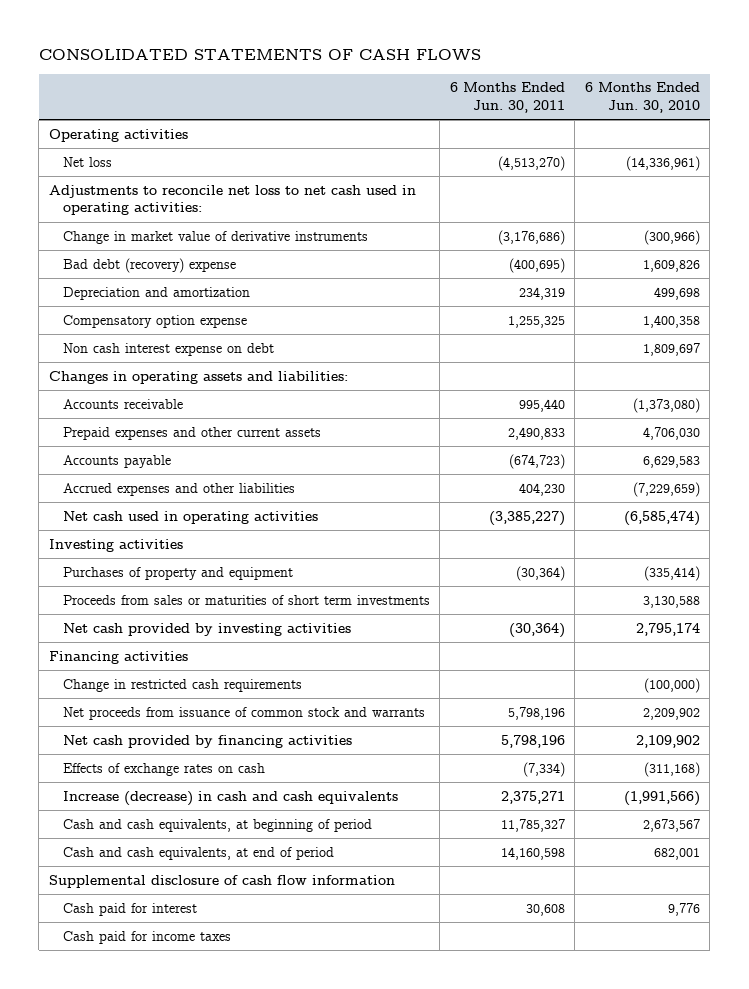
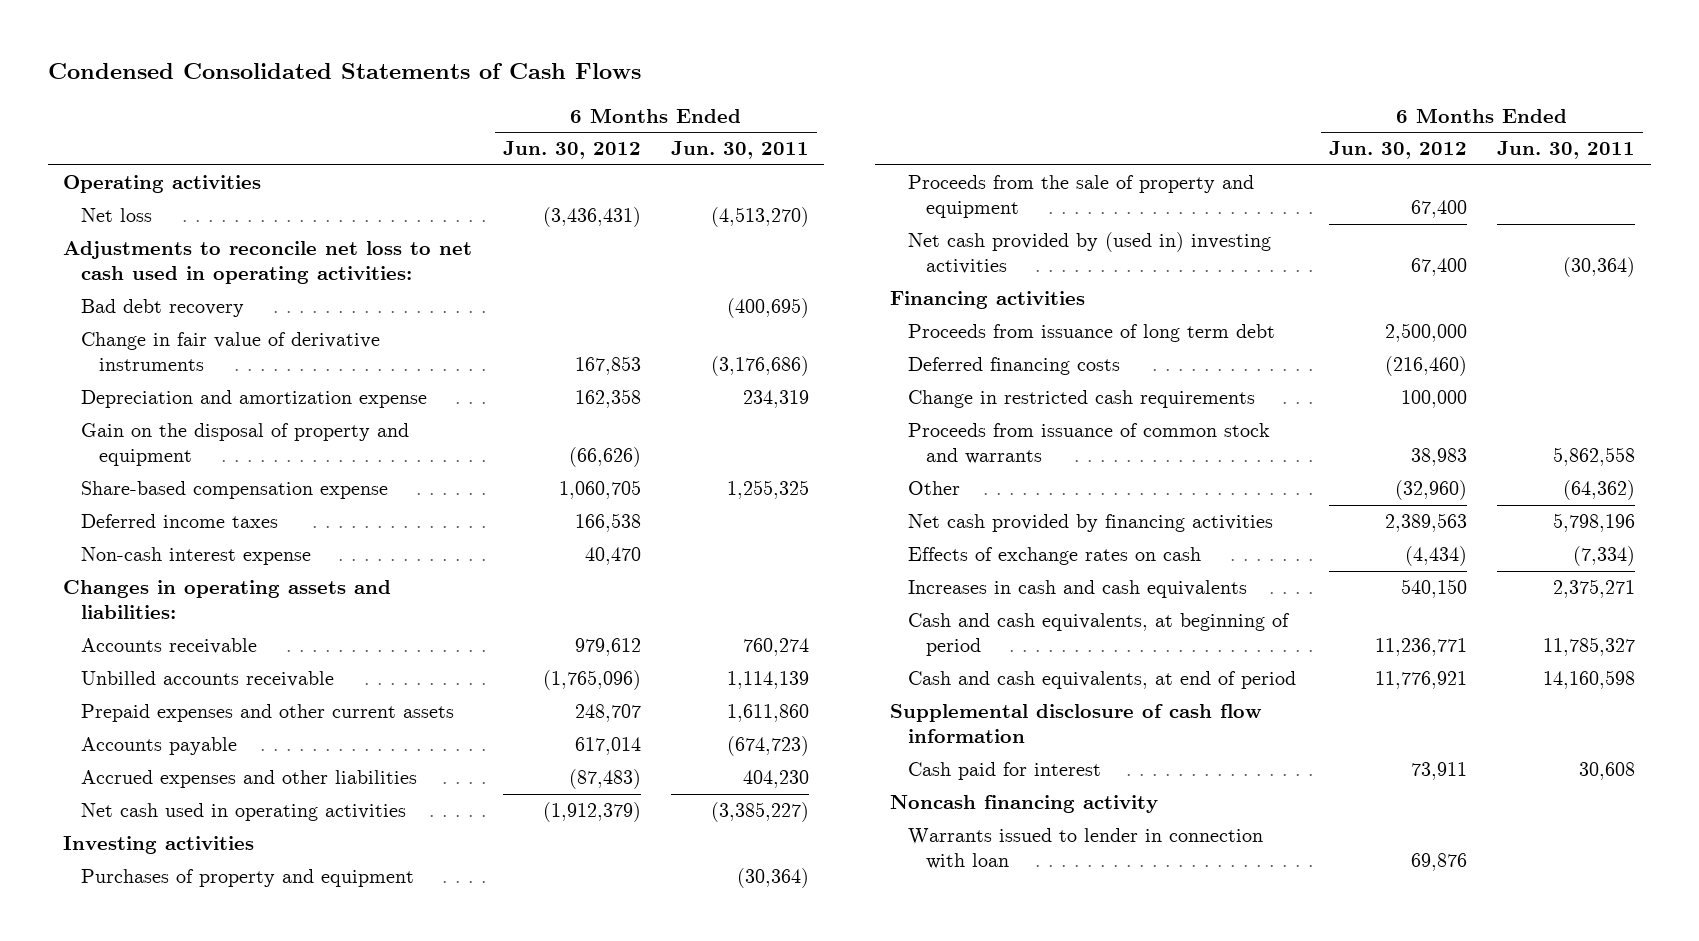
- CONSOLIDATED STATEMENTS OF CASH FLOWS
+ Condensed Consolidated Statements of Cash Flows
- | 6 Months Ended Jun. 30, 2011 | 6 Months Ended Jun. 30, 2010
+ | 6 Months Ended Jun. 30, 2012 | 6 Months Ended Jun. 30, 2011
- Change in market value of derivative instruments | (3,176,686) | (300,966)
- Bad debt (recovery) expense | (400,695) | 1,609,826
- Depreciation and amortization | 234,319 | 499,698
- Compensatory option expense | 1,255,325 | 1,400,358
- Non cash interest expense on debt | | 1,809,697
+ Bad debt recovery | | (400,695)
+ Change in fair value of derivative instruments | 167,853 | (3,176,686)
+ Depreciation and amortization expense | 162,358 | 234,319
+ Gain on the disposal of property and equipment | (66,626) |
+ Share-based compensation expense | 1,060,705 | 1,255,325
+ Deferred income taxes | 166,538 |
+ Non-cash interest expense | 40,470 |
- Accounts receivable | 995,440 | (1,373,080)
- Prepaid expenses and other current assets | 2,490,833 | 4,706,030
+ Accounts receivable | 979,612 | 760,274
+ Unbilled accounts receivable | (1,765,096) | 1,114,139
+ Prepaid expenses and other current assets | 248,707 | 1,611,860
- Proceeds from sales or maturities of short term investments | | 3,130,588
- Net cash provided by investing activities | (30,364) | 2,795,174
+ Proceeds from the sale of property and equipment | 67,400 |
+ Net cash provided by (used in) investing activities | 67,400 | (30,364)
+ Proceeds from issuance of long term debt | 2,500,000 |
+ Deferred financing costs | (216,460) |
- Net proceeds from issuance of common stock and warrants | 5,798,196 | 2,209,902
+ Proceeds from issuance of common stock and warrants | 38,983 | 5,862,558
+ Other | (32,960) | (64,362)
- Increase (decrease) in cash and cash equivalents | 2,375,271 | (1,991,566)
+ Increases in cash and cash equivalents | 540,150 | 2,375,271
- Cash paid for income taxes
+ Noncash financing activity
+ Warrants issued to lender in connection with loan | 69,876 |

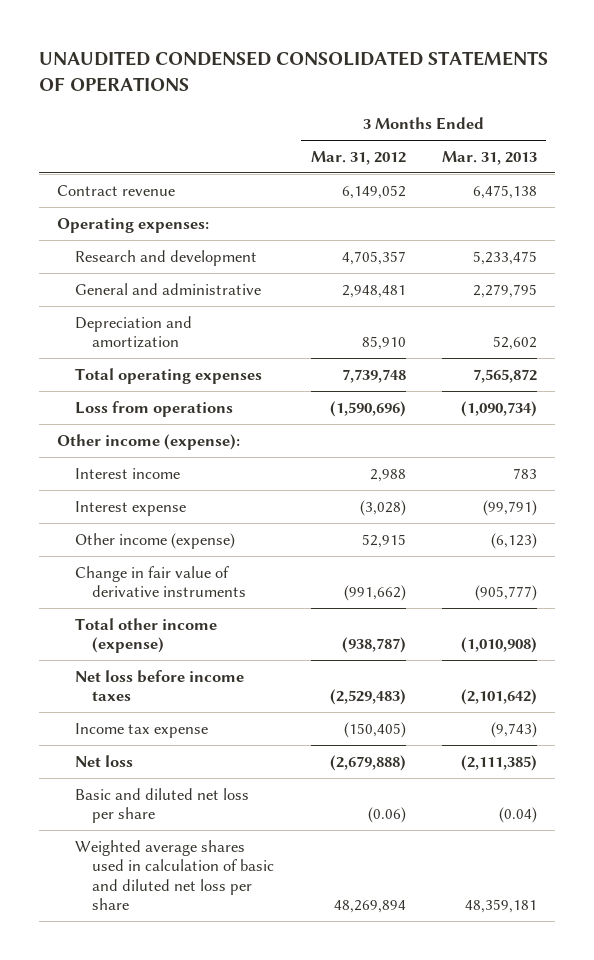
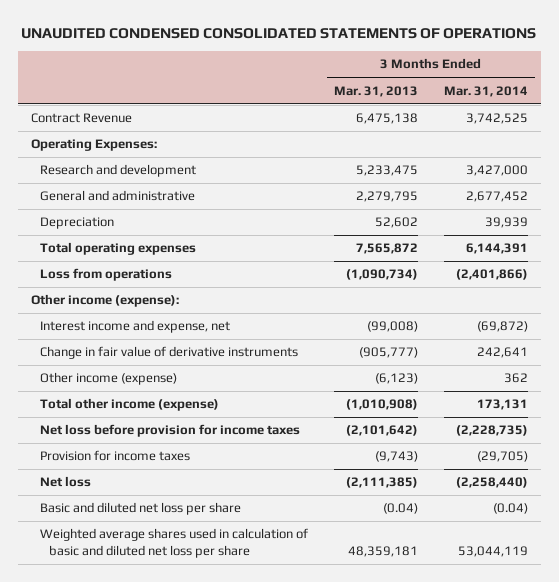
- | 3 Months Ended Mar. 31, 2012 | 3 Months Ended Mar. 31, 2013
+ | 3 Months Ended Mar. 31, 2013 | 3 Months Ended Mar. 31, 2014
- Contract revenue | 6,149,052 | 6,475,138
- Operating expenses:
+ Contract Revenue | 6,475,138 | 3,742,525
+ Operating Expenses:
- Depreciation and amortization | 85,910 | 52,602
+ Depreciation | 52,602 | 39,939
- Interest income | 2,988 | 783
- Interest expense | (3,028) | (99,791)
+ Interest income and expense, net | (99,008) | (69,872)
moved down: Other income (expense) | (6,123) | 362
- Net loss before income taxes | (2,529,483) | (2,101,642)
- Income tax expense | (150,405) | (9,743)
+ Net loss before provision for income taxes | (2,101,642) | (2,228,735)
+ Provision for income taxes | (9,743) | (29,705)

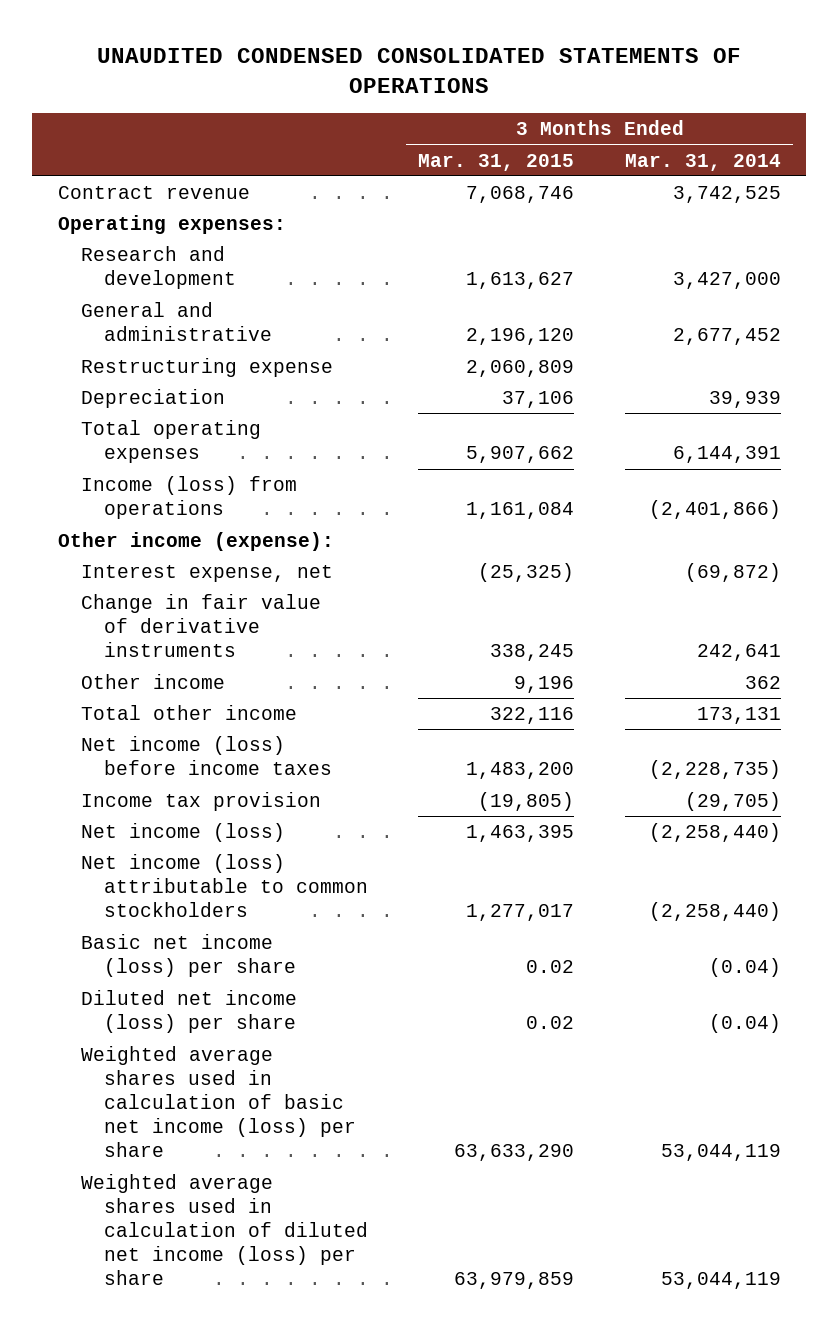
- | 3 Months Ended Mar. 31, 2013 | 3 Months Ended Mar. 31, 2014
+ | 3 Months Ended Mar. 31, 2015 | 3 Months Ended Mar. 31, 2014
- Contract Revenue | 6,475,138 | 3,742,525
- Operating Expenses:
+ Contract revenue | 7,068,746 | 3,742,525
+ Operating expenses:
+ Restructuring expense | 2,060,809 |
- Loss from operations | (1,090,734) | (2,401,866)
+ Income (loss) from operations | 1,161,084 | (2,401,866)
- Interest income and expense, net | (99,008) | (69,872)
+ Interest expense, net | (25,325) | (69,872)
- Other income (expense) | (6,123) | 362
- Total other income (expense) | (1,010,908) | 173,131
- Net loss before provision for income taxes | (2,101,642) | (2,228,735)
- Provision for income taxes | (9,743) | (29,705)
- Net loss | (2,111,385) | (2,258,440)
- Basic and diluted net loss per share | (0.04) | (0.04)
- Weighted average shares used in calculation of basic and diluted net loss per share | 48,359,181 | 53,044,119
+ Other income | 9,196 | 362
+ Total other income | 322,116 | 173,131
+ Net income (loss) before income taxes | 1,483,200 | (2,228,735)
+ Income tax provision | (19,805) | (29,705)
+ Net income (loss) | 1,463,395 | (2,258,440)
+ Net income (loss) attributable to common stockholders | 1,277,017 | (2,258,440)
+ Basic net income (loss) per share | 0.02 | (0.04)
+ Diluted net income (loss) per share | 0.02 | (0.04)
+ Weighted average shares used in calculation of basic net income (loss) per share | 63,633,290 | 53,044,119
+ Weighted average shares used in calculation of diluted net income (loss) per share | 63,979,859 | 53,044,119

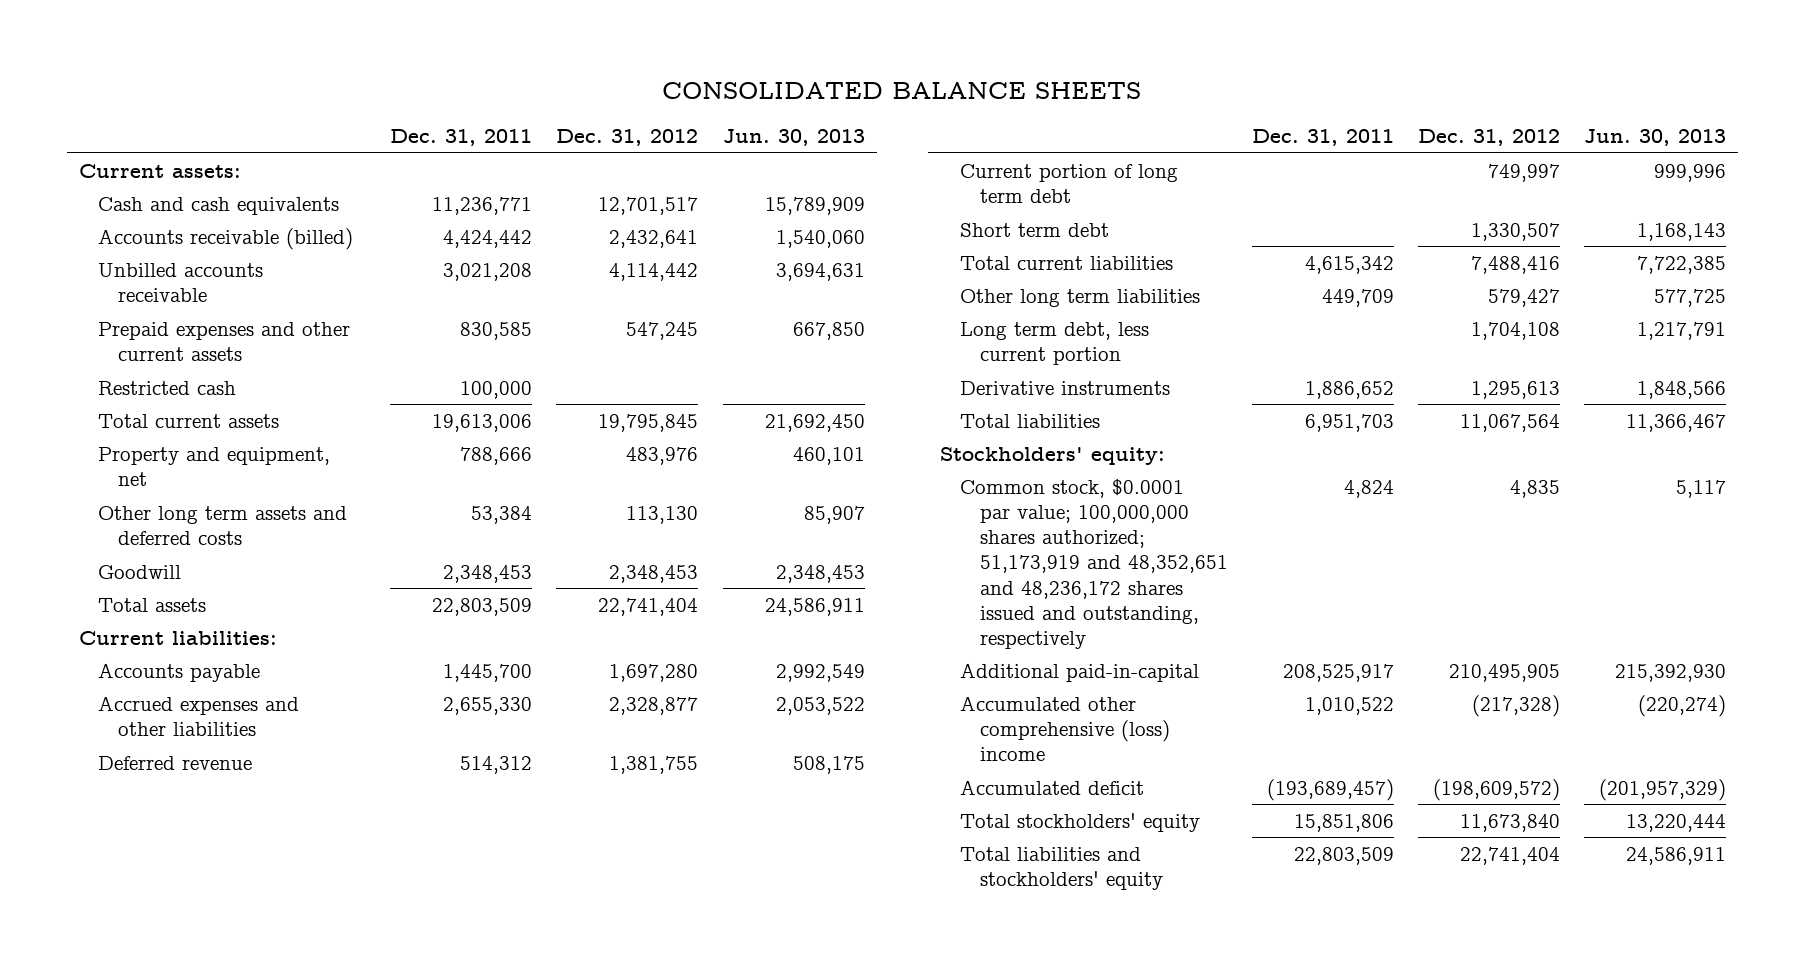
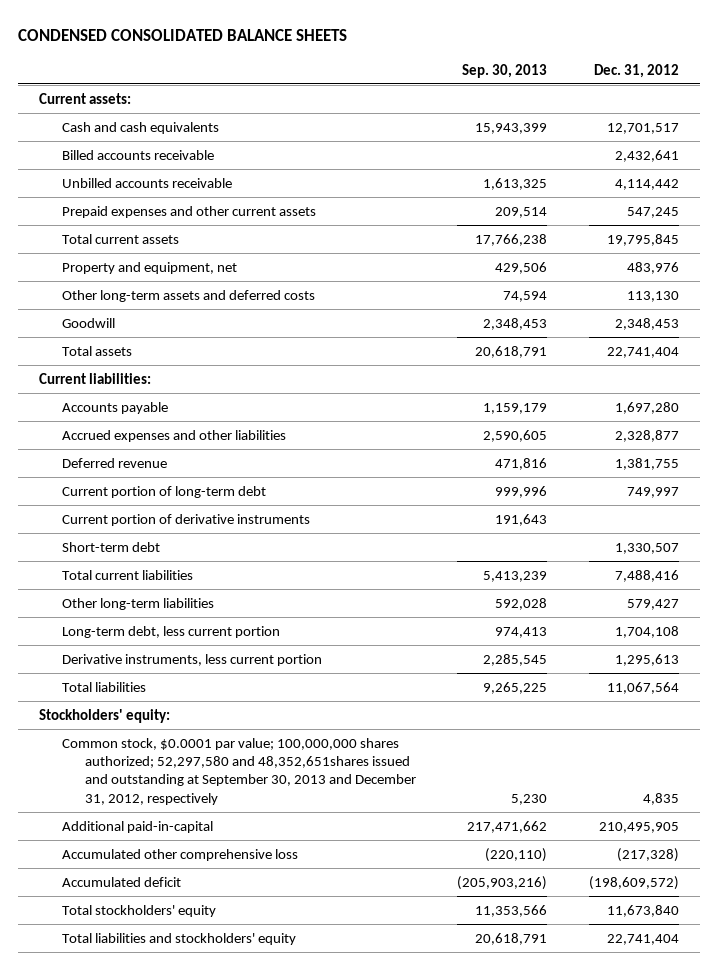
- CONSOLIDATED BALANCE SHEETS
+ CONDENSED CONSOLIDATED BALANCE SHEETS
- | Dec. 31, 2011 | Dec. 31, 2012 | Jun. 30, 2013
+ | Sep. 30, 2013 | Dec. 31, 2012
- Accounts receivable (billed) | 4,424,442 | 2,432,641 | 1,540,060
+ Billed accounts receivable | | 2,432,641
- Restricted cash | 100,000 | |
- Other long term assets and deferred costs | 53,384 | 113,130 | 85,907
+ Other long-term assets and deferred costs | 74,594 | 113,130
- Current portion of long term debt | | 749,997 | 999,996
- Short term debt | | 1,330,507 | 1,168,143
+ Current portion of long-term debt | 999,996 | 749,997
+ Current portion of derivative instruments | 191,643 |
+ Short-term debt | | 1,330,507
- Other long term liabilities | 449,709 | 579,427 | 577,725
- Long term debt, less current portion | | 1,704,108 | 1,217,791
- Derivative instruments | 1,886,652 | 1,295,613 | 1,848,566
+ Other long-term liabilities | 592,028 | 579,427
+ Long-term debt, less current portion | 974,413 | 1,704,108
+ Derivative instruments, less current portion | 2,285,545 | 1,295,613
- Common stock, $0.0001 par value; 100,000,000 shares authorized; 51,173,919 and 48,352,651 and 48,236,172 shares issued and outstanding, respectively | 4,824 | 4,835 | 5,117
+ Common stock, $0.0001 par value; 100,000,000 shares authorized; 52,297,580 and 48,352,651shares issued and outstanding at September 30, 2013 and December 31, 2012, respectively | 5,230 | 4,835
- Accumulated other comprehensive (loss) income | 1,010,522 | (217,328) | (220,274)
+ Accumulated other comprehensive loss | (220,110) | (217,328)

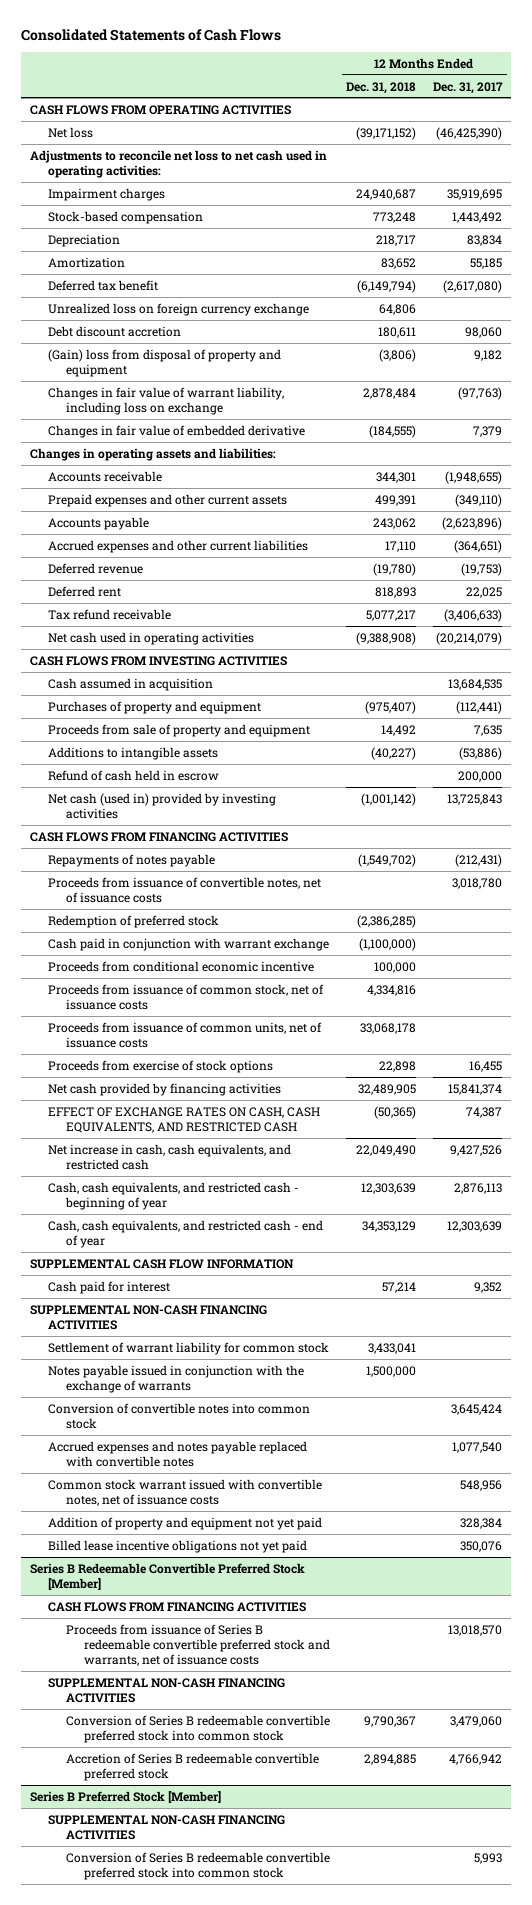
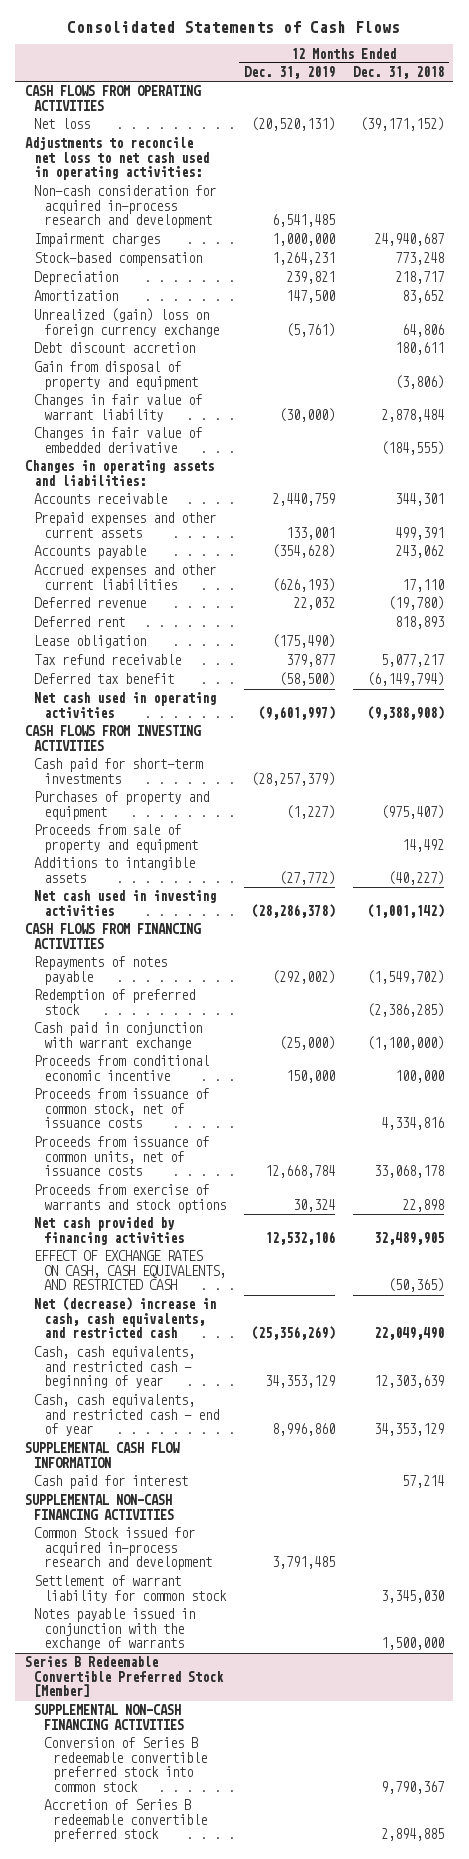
- | 12 Months Ended Dec. 31, 2018 | 12 Months Ended Dec. 31, 2017
+ | 12 Months Ended Dec. 31, 2019 | 12 Months Ended Dec. 31, 2018
+ Non-cash consideration for acquired in-process research and development | 6,541,485 |
- Unrealized loss on foreign currency exchange | 64,806 |
+ Unrealized (gain) loss on foreign currency exchange | (5,761) | 64,806
- (Gain) loss from disposal of property and equipment | (3,806) | 9,182
- Changes in fair value of warrant liability, including loss on exchange | 2,878,484 | (97,763)
+ Gain from disposal of property and equipment | | (3,806)
+ Changes in fair value of warrant liability | (30,000) | 2,878,484
+ Lease obligation | (175,490) |
moved down: Deferred tax benefit | (58,500) | (6,149,794)
- Cash assumed in acquisition | | 13,684,535
+ Cash paid for short-term investments | (28,257,379) |
- Refund of cash held in escrow | | 200,000
- Net cash (used in) provided by investing activities | (1,001,142) | 13,725,843
+ Net cash used in investing activities | (28,286,378) | (1,001,142)
- Proceeds from issuance of convertible notes, net of issuance costs | | 3,018,780
- Proceeds from exercise of stock options | 22,898 | 16,455
+ Proceeds from exercise of warrants and stock options | 30,324 | 22,898
- Net increase in cash, cash equivalents, and restricted cash | 22,049,490 | 9,427,526
+ Net (decrease) increase in cash, cash equivalents, and restricted cash | (25,356,269) | 22,049,490
- Settlement of warrant liability for common stock | 3,433,041 |
+ Common Stock issued for acquired in-process research and development | 3,791,485 |
+ Settlement of warrant liability for common stock | | 3,345,030
- Conversion of convertible notes into common stock | | 3,645,424
- Accrued expenses and notes payable replaced with convertible notes | | 1,077,540
- Common stock warrant issued with convertible notes, net of issuance costs | | 548,956
- Addition of property and equipment not yet paid | | 328,384
- Billed lease incentive obligations not yet paid | | 350,076
@ Series B Redeemable Convertible Preferred Stock [Member]
- CASH FLOWS FROM FINANCING ACTIVITIES
- Proceeds from issuance of Series B redeemable convertible preferred stock and warrants, net of issuance costs | | 13,018,570
- Series B Preferred Stock [Member]
- SUPPLEMENTAL NON-CASH FINANCING ACTIVITIES
- Conversion of Series B redeemable convertible preferred stock into common stock | | 5,993

